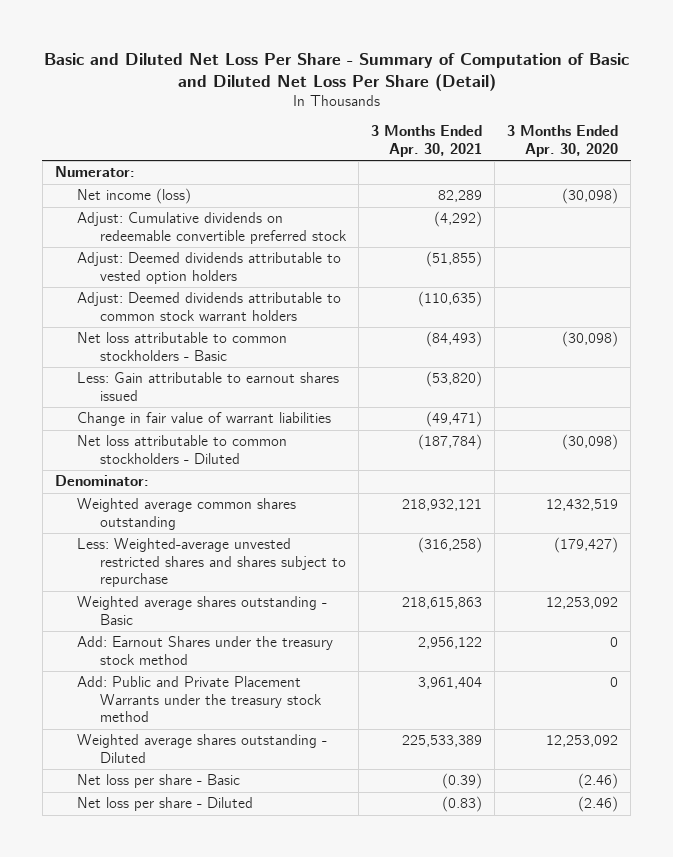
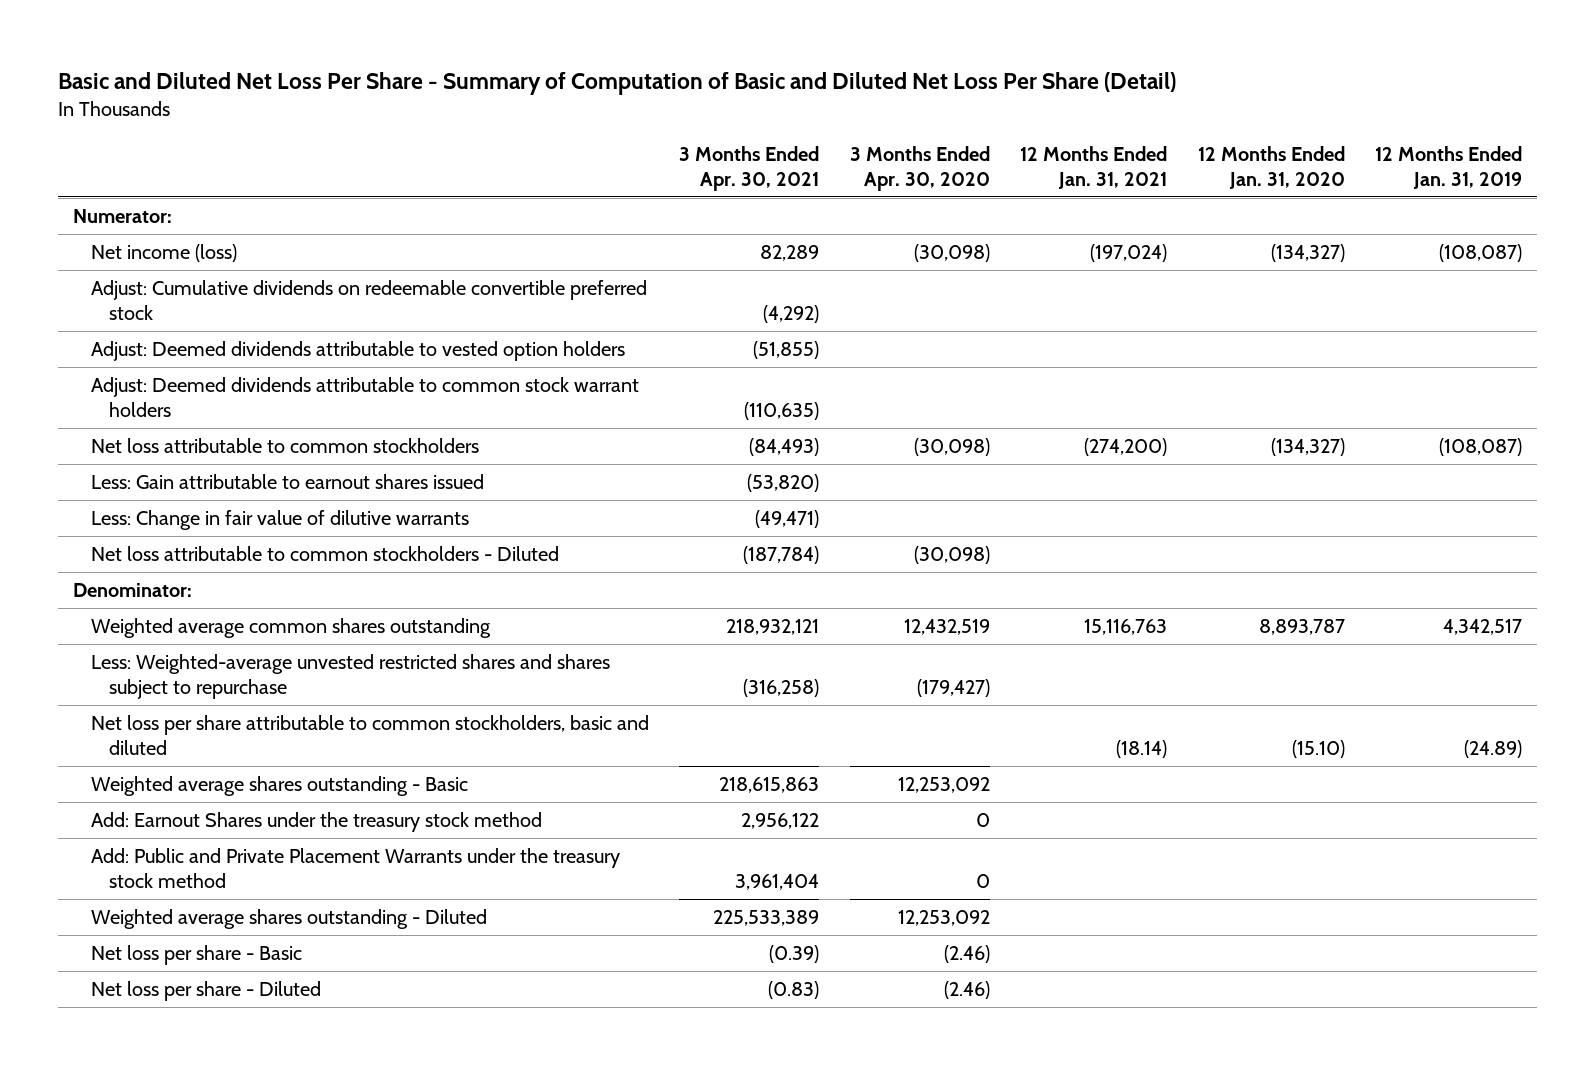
- | 3 Months Ended Apr. 30, 2021 | 3 Months Ended Apr. 30, 2020
+ | 3 Months Ended Apr. 30, 2021 | 3 Months Ended Apr. 30, 2020 | 12 Months Ended Jan. 31, 2021 | 12 Months Ended Jan. 31, 2020 | 12 Months Ended Jan. 31, 2019
- Net loss attributable to common stockholders - Basic | (84,493) | (30,098)
+ Net loss attributable to common stockholders | (84,493) | (30,098) | (274,200) | (134,327) | (108,087)
- Change in fair value of warrant liabilities | (49,471) |
+ Less: Change in fair value of dilutive warrants | (49,471) | | | |
+ Net loss per share attributable to common stockholders, basic and diluted | | | (18.14) | (15.10) | (24.89)

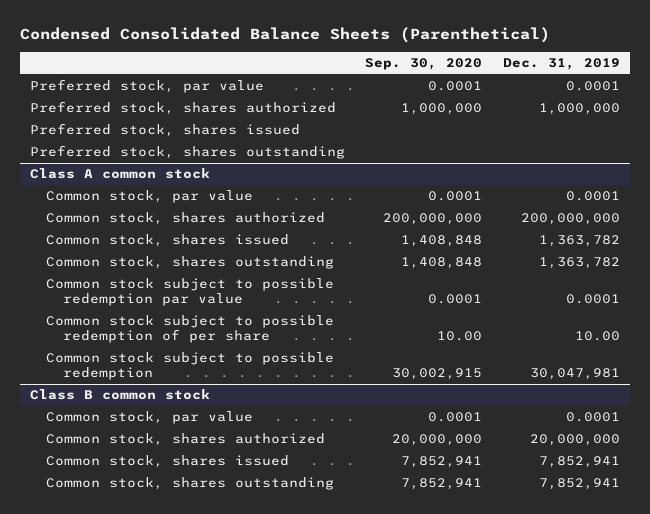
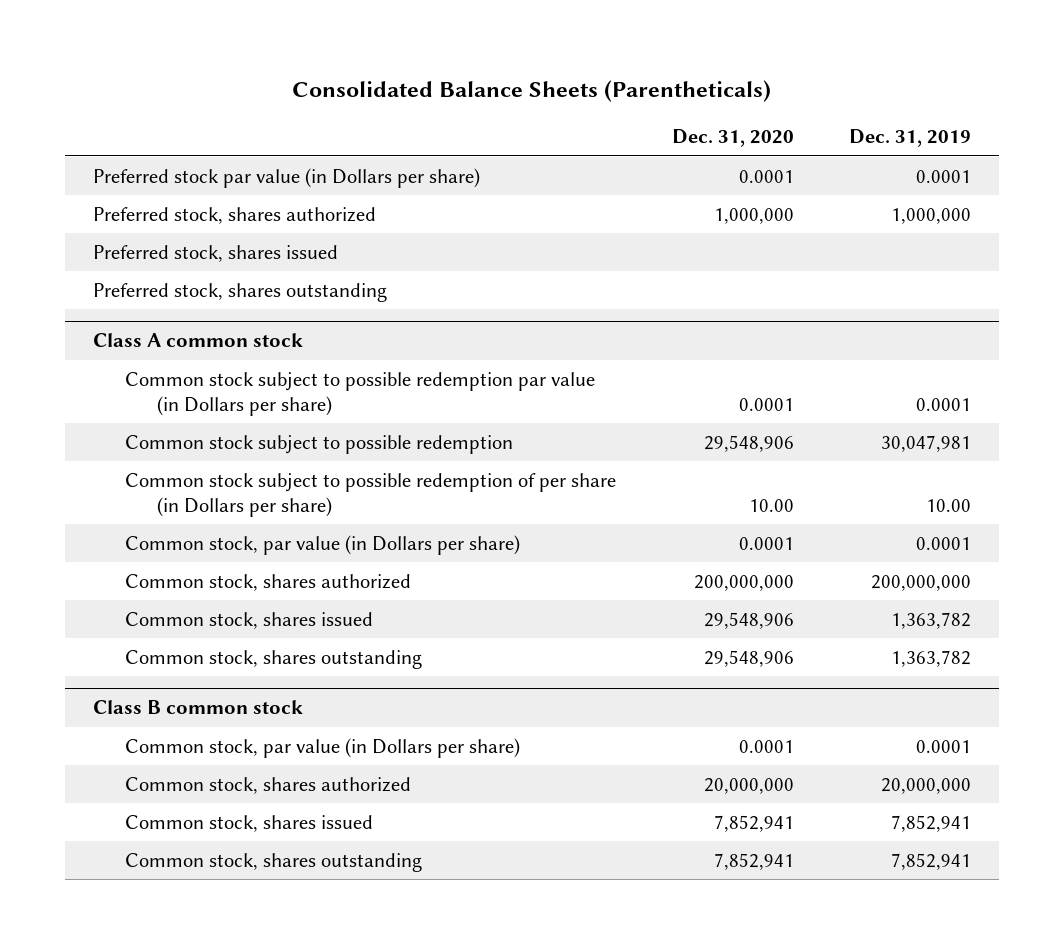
- Condensed Consolidated Balance Sheets (Parenthetical)
+ Consolidated Balance Sheets (Parentheticals)
- | Sep. 30, 2020 | Dec. 31, 2019
+ | Dec. 31, 2020 | Dec. 31, 2019
- Preferred stock, par value | 0.0001 | 0.0001
+ Preferred stock par value (in Dollars per share) | 0.0001 | 0.0001
@ Class A common stock
- Common stock, par value | 0.0001 | 0.0001
+ Common stock subject to possible redemption par value (in Dollars per share) | 0.0001 | 0.0001
moved up: Common stock subject to possible redemption | 29,548,906 | 30,047,981
+ Common stock subject to possible redemption of per share (in Dollars per share) | 10.00 | 10.00
+ Common stock, par value (in Dollars per share) | 0.0001 | 0.0001
- Common stock subject to possible redemption par value | 0.0001 | 0.0001
- Common stock subject to possible redemption of per share | 10.00 | 10.00
@ Class B common stock
- Common stock, par value | 0.0001 | 0.0001
+ Common stock, par value (in Dollars per share) | 0.0001 | 0.0001

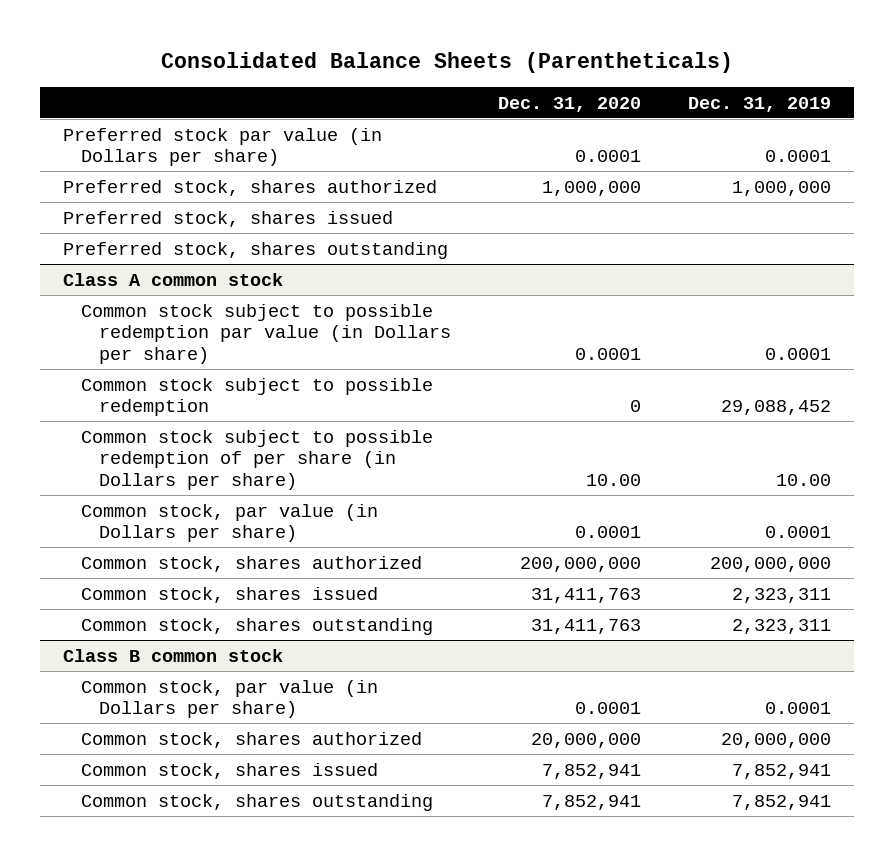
@ Class A common stock
- Common stock subject to possible redemption | 29,548,906 | 30,047,981
+ Common stock subject to possible redemption | 0 | 29,088,452
- Common stock, shares issued | 29,548,906 | 1,363,782
- Common stock, shares outstanding | 29,548,906 | 1,363,782
+ Common stock, shares issued | 31,411,763 | 2,323,311
+ Common stock, shares outstanding | 31,411,763 | 2,323,311

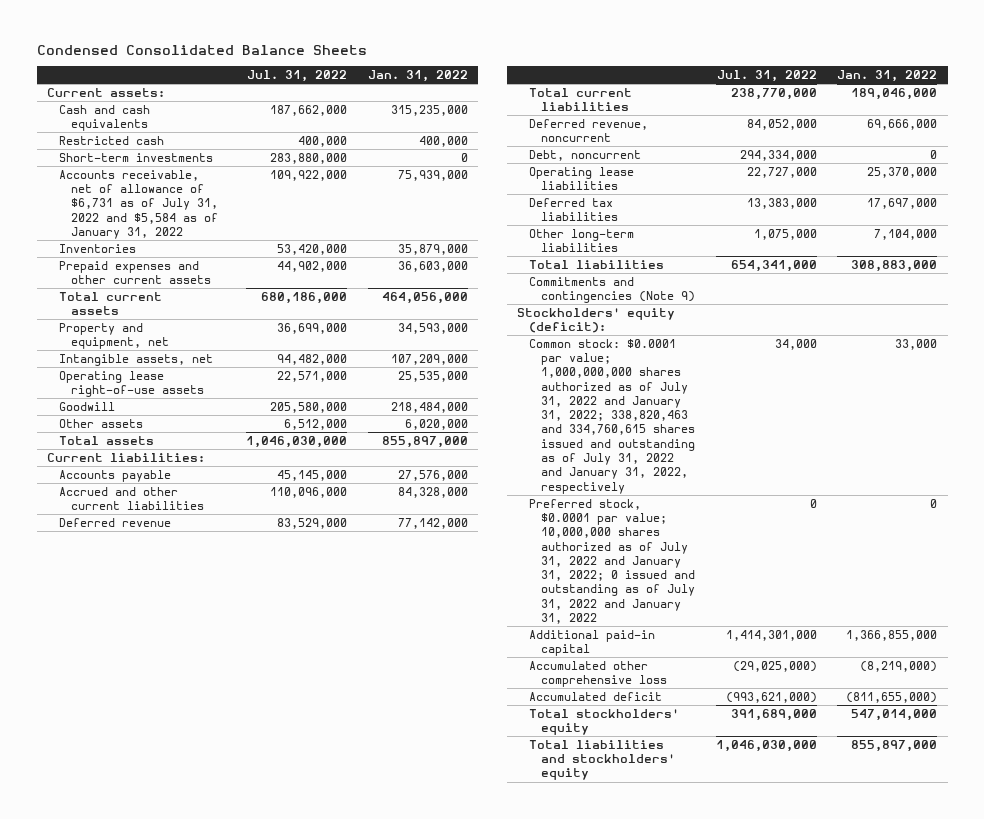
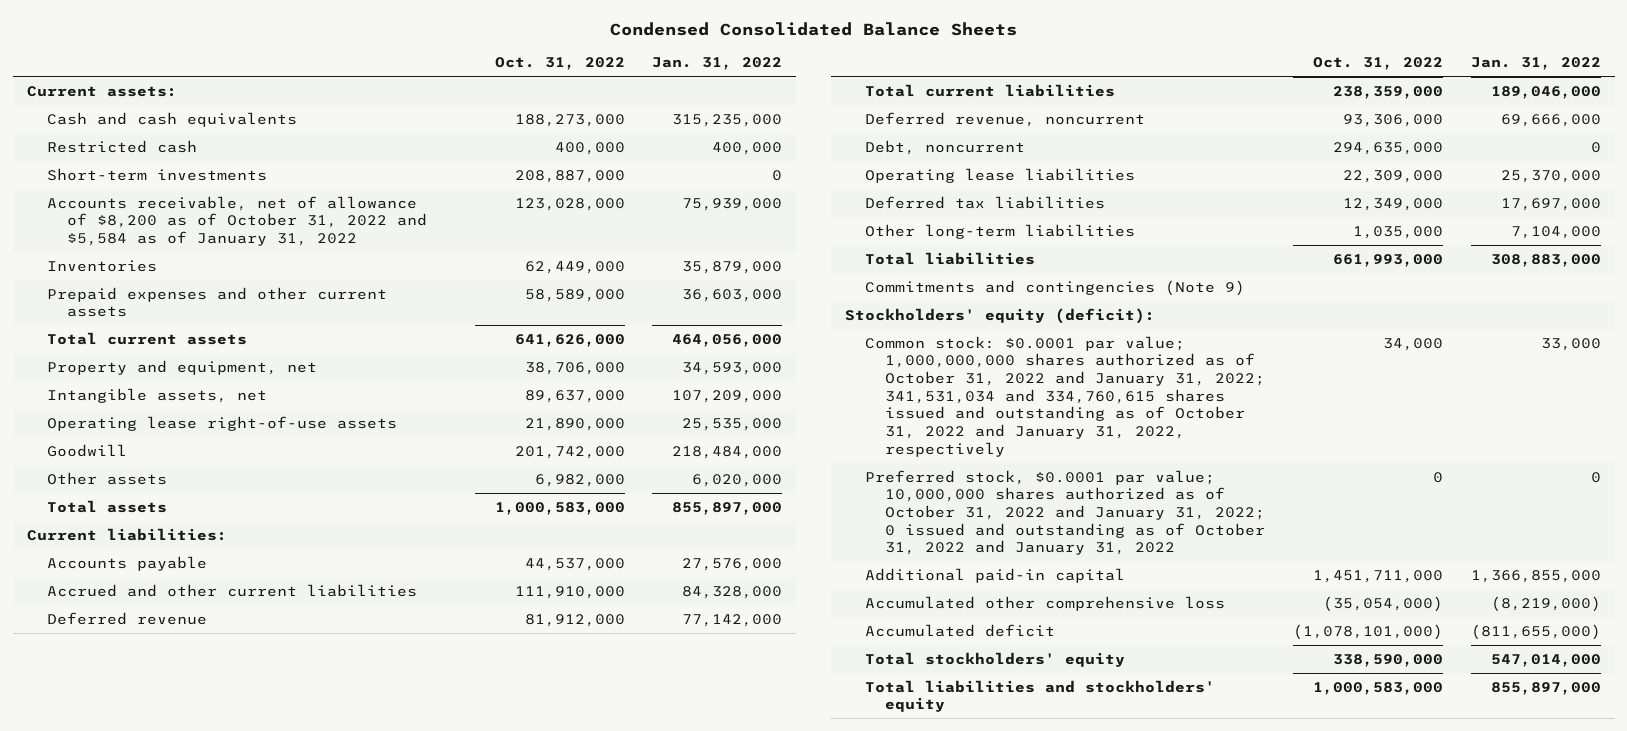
- | Jul. 31, 2022 | Jan. 31, 2022
+ | Oct. 31, 2022 | Jan. 31, 2022
- Accounts receivable, net of allowance of $6,731 as of July 31, 2022 and $5,584 as of January 31, 2022 | 109,922,000 | 75,939,000
+ Accounts receivable, net of allowance of $8,200 as of October 31, 2022 and $5,584 as of January 31, 2022 | 123,028,000 | 75,939,000
- Common stock: $0.0001 par value; 1,000,000,000 shares authorized as of July 31, 2022 and January 31, 2022; 338,820,463 and 334,760,615 shares issued and outstanding as of July 31, 2022 and January 31, 2022, respectively | 34,000 | 33,000
- Preferred stock, $0.0001 par value; 10,000,000 shares authorized as of July 31, 2022 and January 31, 2022; 0 issued and outstanding as of July 31, 2022 and January 31, 2022 | 0 | 0
+ Common stock: $0.0001 par value; 1,000,000,000 shares authorized as of October 31, 2022 and January 31, 2022; 341,531,034 and 334,760,615 shares issued and outstanding as of October 31, 2022 and January 31, 2022, respectively | 34,000 | 33,000
+ Preferred stock, $0.0001 par value; 10,000,000 shares authorized as of October 31, 2022 and January 31, 2022; 0 issued and outstanding as of October 31, 2022 and January 31, 2022 | 0 | 0

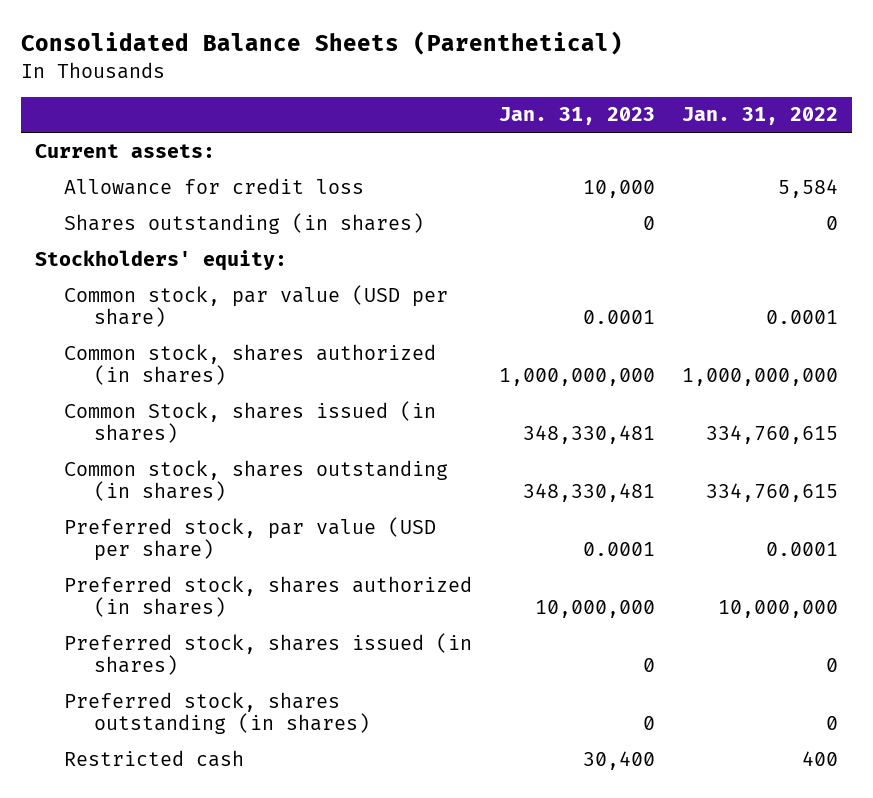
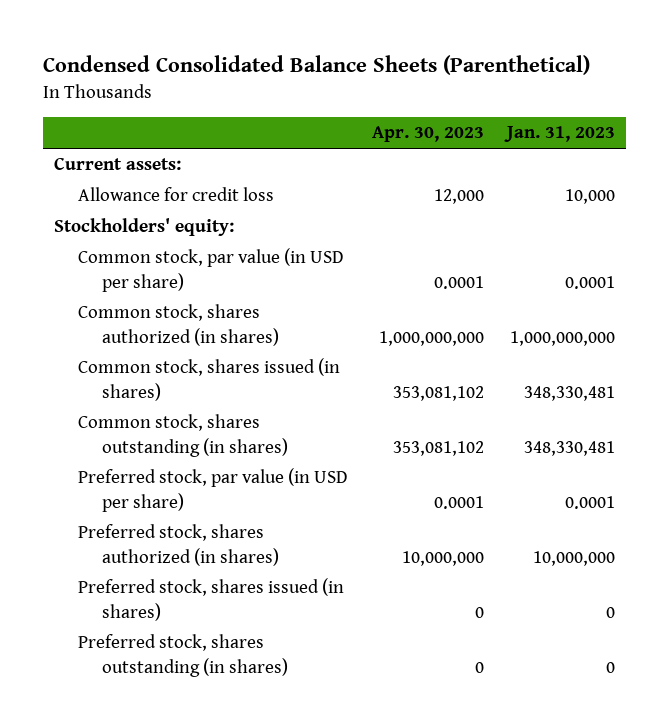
- Consolidated Balance Sheets (Parenthetical)
+ Condensed Consolidated Balance Sheets (Parenthetical)
- | Jan. 31, 2023 | Jan. 31, 2022
+ | Apr. 30, 2023 | Jan. 31, 2023
- Shares outstanding (in shares) | 0 | 0
- Common stock, par value (USD per share) | 0.0001 | 0.0001
+ Common stock, par value (in USD per share) | 0.0001 | 0.0001
- Common Stock, shares issued (in shares) | 348,330,481 | 334,760,615
+ Common stock, shares issued (in shares) | 353,081,102 | 348,330,481
- Preferred stock, par value (USD per share) | 0.0001 | 0.0001
+ Preferred stock, par value (in USD per share) | 0.0001 | 0.0001
- Restricted cash | 30,400 | 400

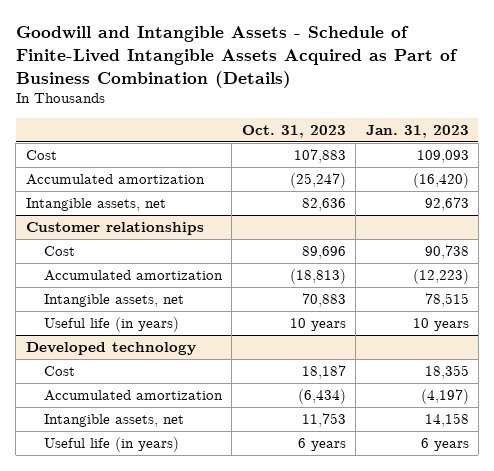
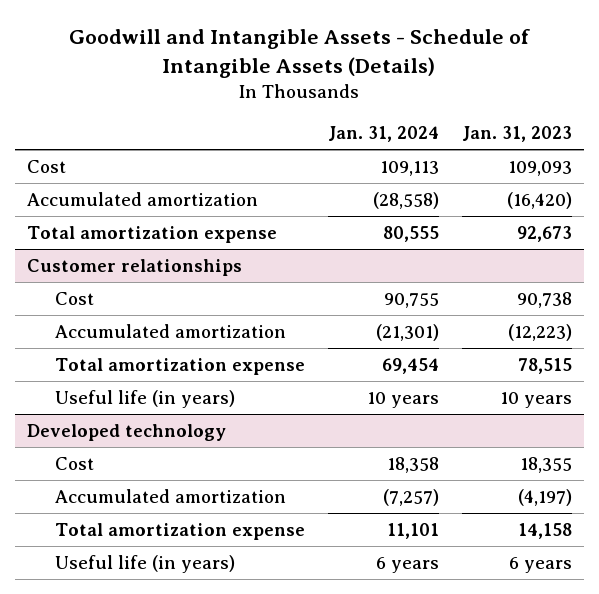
- Goodwill and Intangible Assets - Schedule of Finite-Lived Intangible Assets Acquired as Part of Business Combination (Details)
+ Goodwill and Intangible Assets - Schedule of Intangible Assets (Details)
- | Oct. 31, 2023 | Jan. 31, 2023
+ | Jan. 31, 2024 | Jan. 31, 2023
- Intangible assets, net | 82,636 | 92,673
+ Total amortization expense | 80,555 | 92,673
@ Customer relationships
- Intangible assets, net | 70,883 | 78,515
+ Total amortization expense | 69,454 | 78,515
@ Developed technology
- Intangible assets, net | 11,753 | 14,158
+ Total amortization expense | 11,101 | 14,158

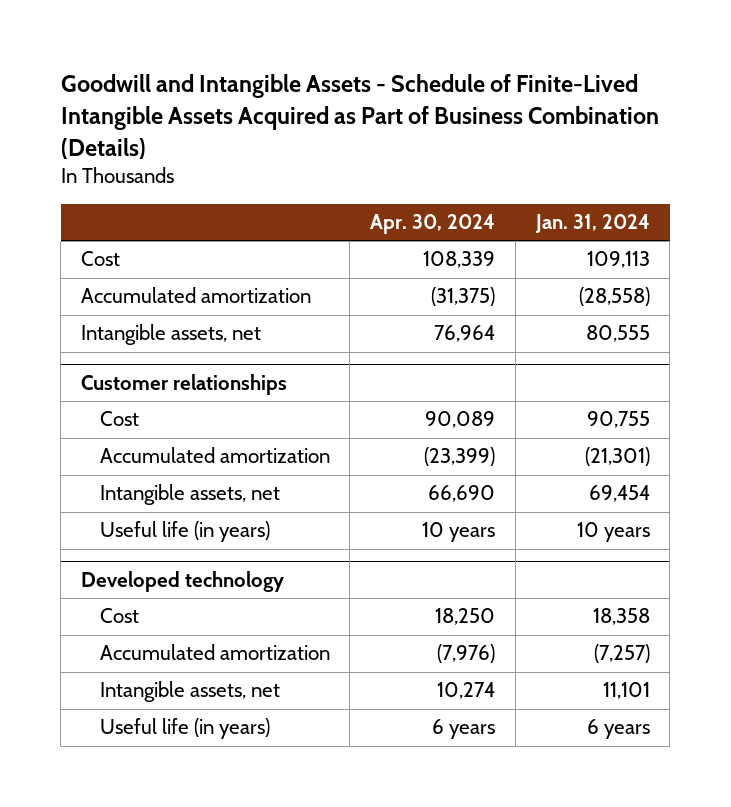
- Goodwill and Intangible Assets - Schedule of Intangible Assets (Details)
+ Goodwill and Intangible Assets - Schedule of Finite-Lived Intangible Assets Acquired as Part of Business Combination (Details)
- | Jan. 31, 2024 | Jan. 31, 2023
+ | Apr. 30, 2024 | Jan. 31, 2024
- Total amortization expense | 80,555 | 92,673
+ Intangible assets, net | 76,964 | 80,555
@ Customer relationships
- Total amortization expense | 69,454 | 78,515
+ Intangible assets, net | 66,690 | 69,454
@ Developed technology
- Total amortization expense | 11,101 | 14,158
+ Intangible assets, net | 10,274 | 11,101

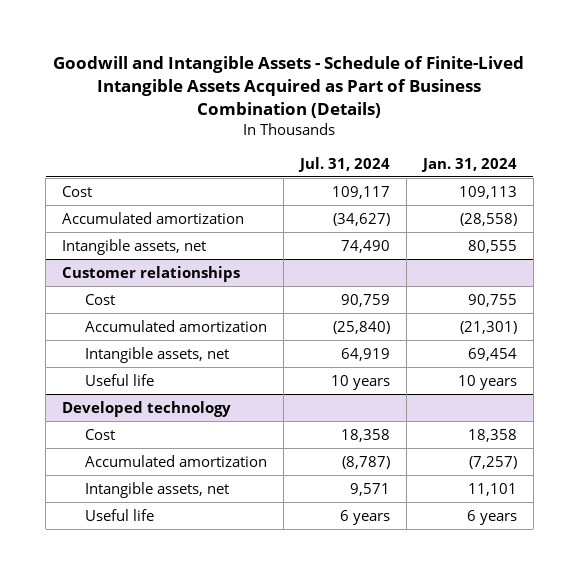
- | Apr. 30, 2024 | Jan. 31, 2024
+ | Jul. 31, 2024 | Jan. 31, 2024
@ Customer relationships
- Useful life (in years) | 10 years | 10 years
+ Useful life | 10 years | 10 years
@ Developed technology
- Useful life (in years) | 6 years | 6 years
+ Useful life | 6 years | 6 years

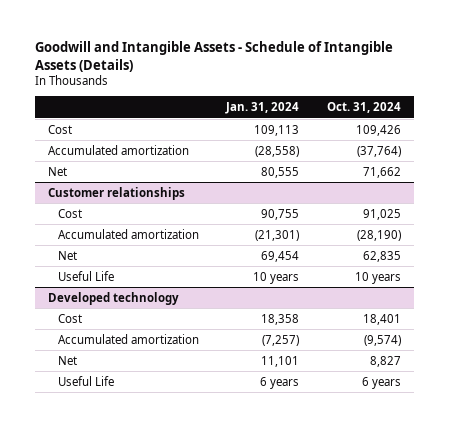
- Goodwill and Intangible Assets - Schedule of Finite-Lived Intangible Assets Acquired as Part of Business Combination (Details)
+ Goodwill and Intangible Assets - Schedule of Intangible Assets (Details)
- | Jul. 31, 2024 | Jan. 31, 2024
+ | Jan. 31, 2024 | Oct. 31, 2024
- Intangible assets, net | 74,490 | 80,555
+ Net | 80,555 | 71,662
@ Customer relationships
- Intangible assets, net | 64,919 | 69,454
- Useful life | 10 years | 10 years
+ Net | 69,454 | 62,835
+ Useful Life | 10 years | 10 years
@ Developed technology
- Intangible assets, net | 9,571 | 11,101
- Useful life | 6 years | 6 years
+ Net | 11,101 | 8,827
+ Useful Life | 6 years | 6 years

